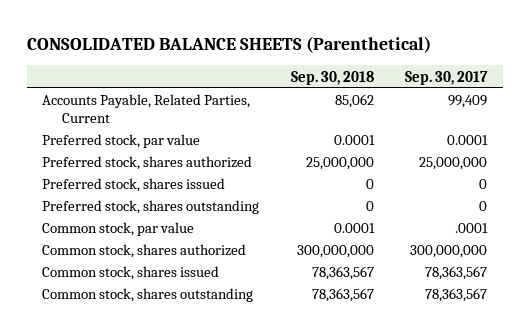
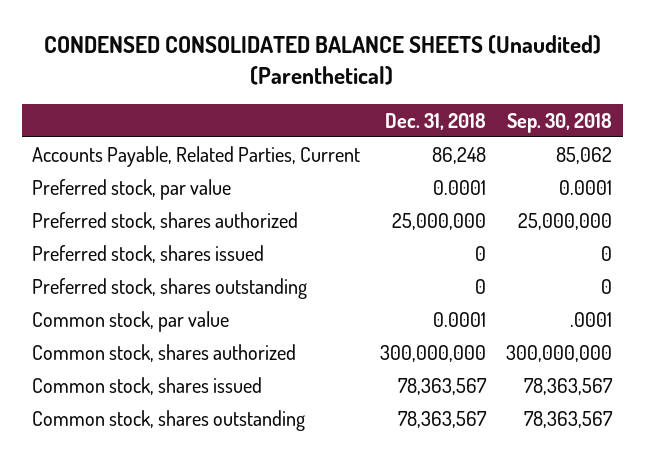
- CONSOLIDATED BALANCE SHEETS (Parenthetical)
+ CONDENSED CONSOLIDATED BALANCE SHEETS (Unaudited) (Parenthetical)
- | Sep. 30, 2018 | Sep. 30, 2017
+ | Dec. 31, 2018 | Sep. 30, 2018
- Common stock, par value | 0.0001 | .0001
+ Common stock, par value | 0.0001 | .0001

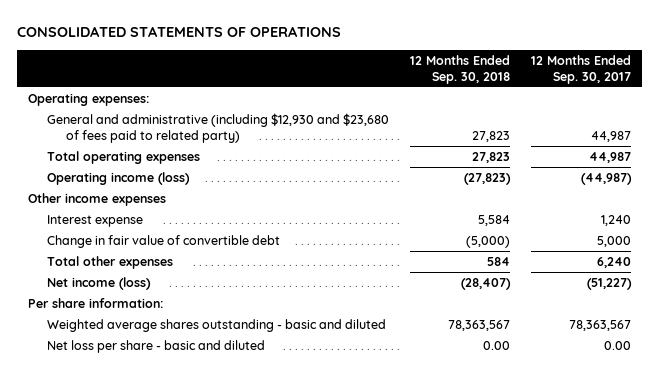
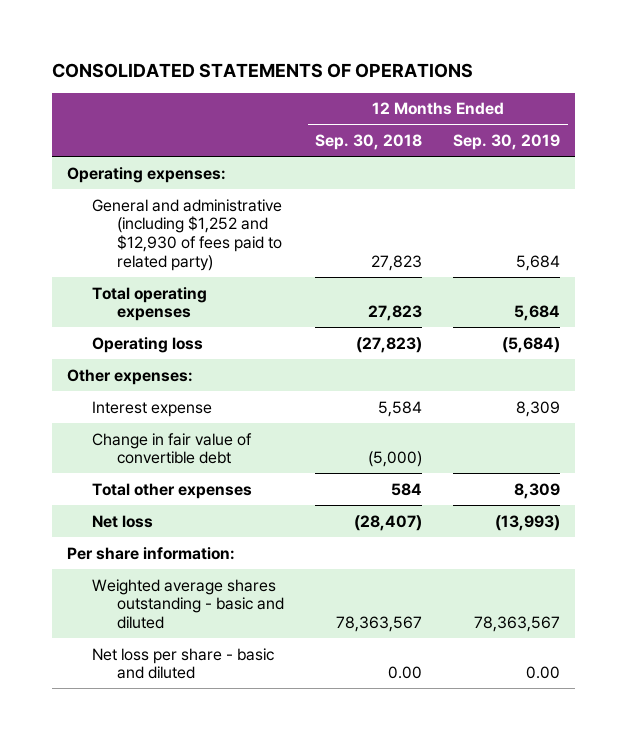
- | 12 Months Ended Sep. 30, 2018 | 12 Months Ended Sep. 30, 2017
+ | 12 Months Ended Sep. 30, 2018 | 12 Months Ended Sep. 30, 2019
- General and administrative (including $12,930 and $23,680 of fees paid to related party) | 27,823 | 44,987
+ General and administrative (including $1,252 and $12,930 of fees paid to related party) | 27,823 | 5,684
- Operating income (loss) | (27,823) | (44,987)
- Other income expenses
+ Operating loss | (27,823) | (5,684)
+ Other expenses:
- Net income (loss) | (28,407) | (51,227)
+ Net loss | (28,407) | (13,993)

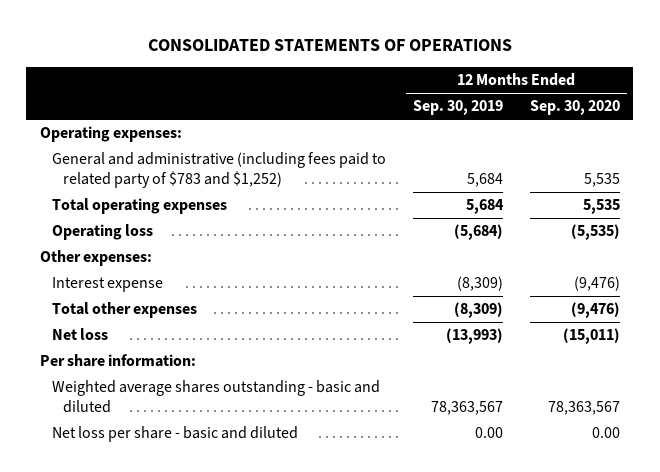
- | 12 Months Ended Sep. 30, 2018 | 12 Months Ended Sep. 30, 2019
+ | 12 Months Ended Sep. 30, 2019 | 12 Months Ended Sep. 30, 2020
- General and administrative (including $1,252 and $12,930 of fees paid to related party) | 27,823 | 5,684
+ General and administrative (including fees paid to related party of $783 and $1,252) | 5,684 | 5,535
- Interest expense | 5,584 | 8,309
- Change in fair value of convertible debt | (5,000) |
- Total other expenses | 584 | 8,309
+ Interest expense | (8,309) | (9,476)
+ Total other expenses | (8,309) | (9,476)

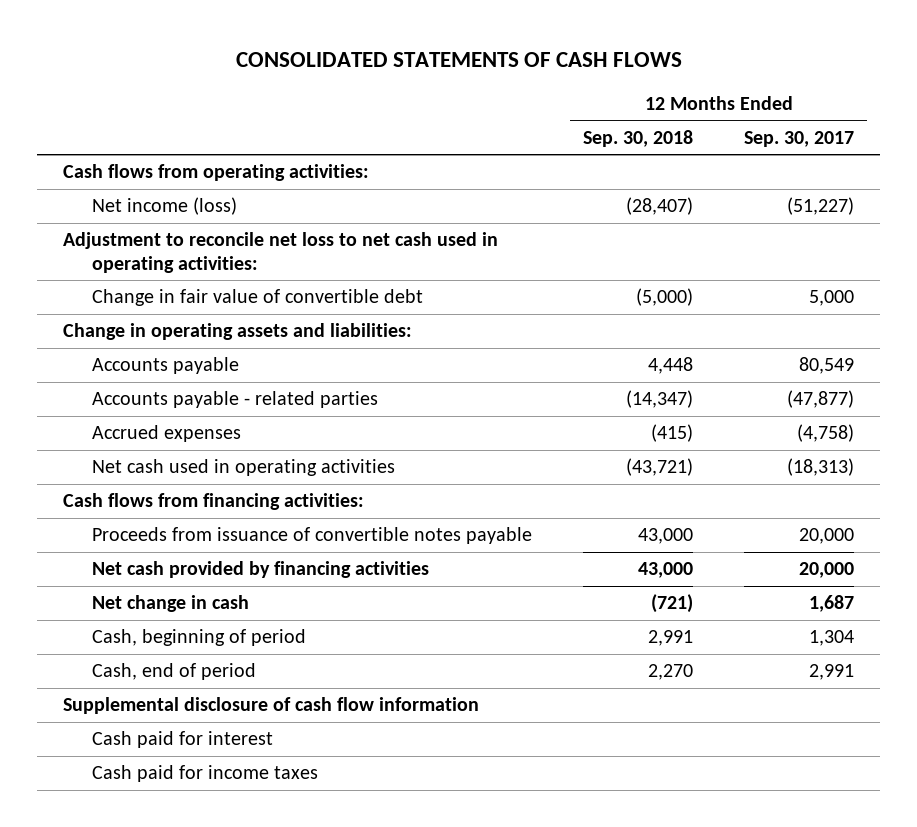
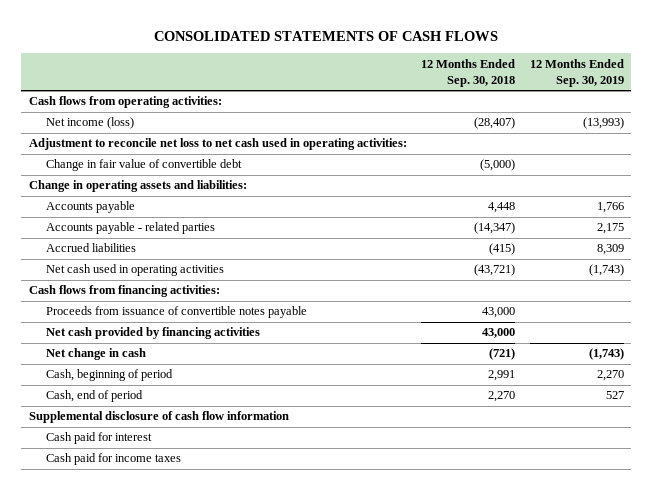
- | 12 Months Ended Sep. 30, 2018 | 12 Months Ended Sep. 30, 2017
+ | 12 Months Ended Sep. 30, 2018 | 12 Months Ended Sep. 30, 2019
- Accrued expenses | (415) | (4,758)
+ Accrued liabilities | (415) | 8,309

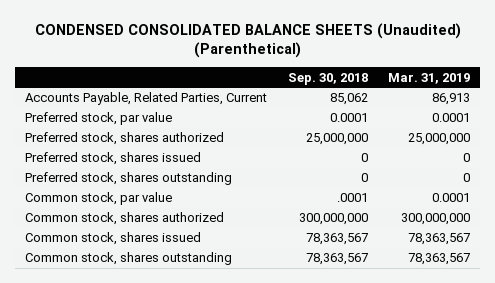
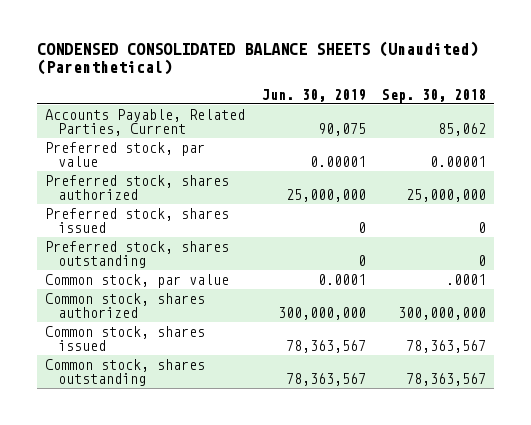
- | Sep. 30, 2018 | Mar. 31, 2019
+ | Jun. 30, 2019 | Sep. 30, 2018
- Preferred stock, par value | 0.0001 | 0.0001
+ Preferred stock, par value | 0.00001 | 0.00001

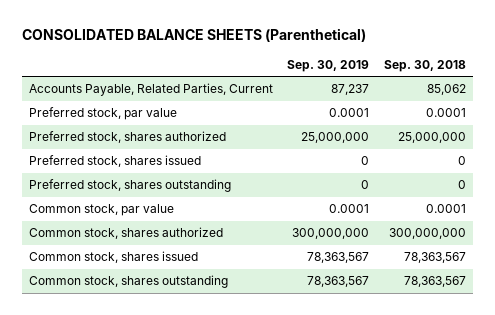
- CONDENSED CONSOLIDATED BALANCE SHEETS (Unaudited) (Parenthetical)
+ CONSOLIDATED BALANCE SHEETS (Parenthetical)
- | Jun. 30, 2019 | Sep. 30, 2018
+ | Sep. 30, 2019 | Sep. 30, 2018
- Preferred stock, par value | 0.00001 | 0.00001
+ Preferred stock, par value | 0.0001 | 0.0001
- Common stock, par value | 0.0001 | .0001
+ Common stock, par value | 0.0001 | 0.0001

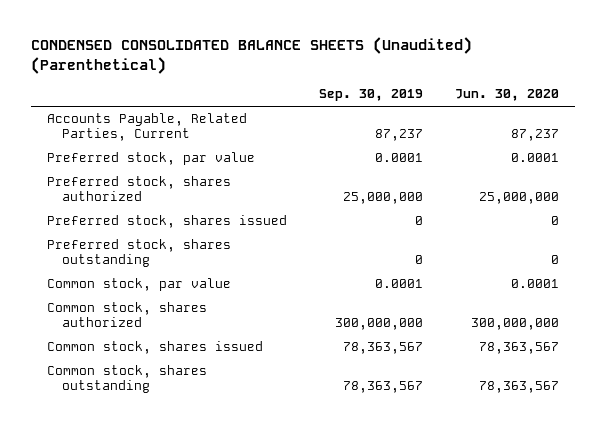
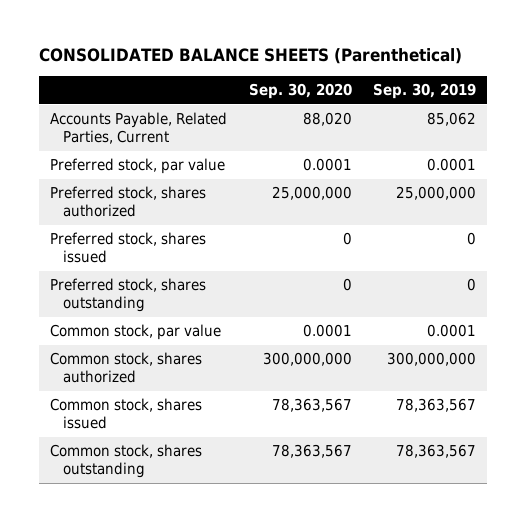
- CONDENSED CONSOLIDATED BALANCE SHEETS (Unaudited) (Parenthetical)
+ CONSOLIDATED BALANCE SHEETS (Parenthetical)
- | Sep. 30, 2019 | Jun. 30, 2020
+ | Sep. 30, 2020 | Sep. 30, 2019
- Accounts Payable, Related Parties, Current | 87,237 | 87,237
+ Accounts Payable, Related Parties, Current | 88,020 | 85,062

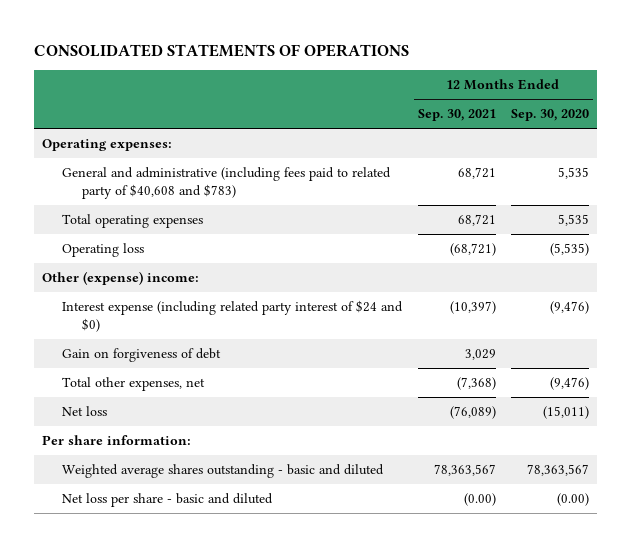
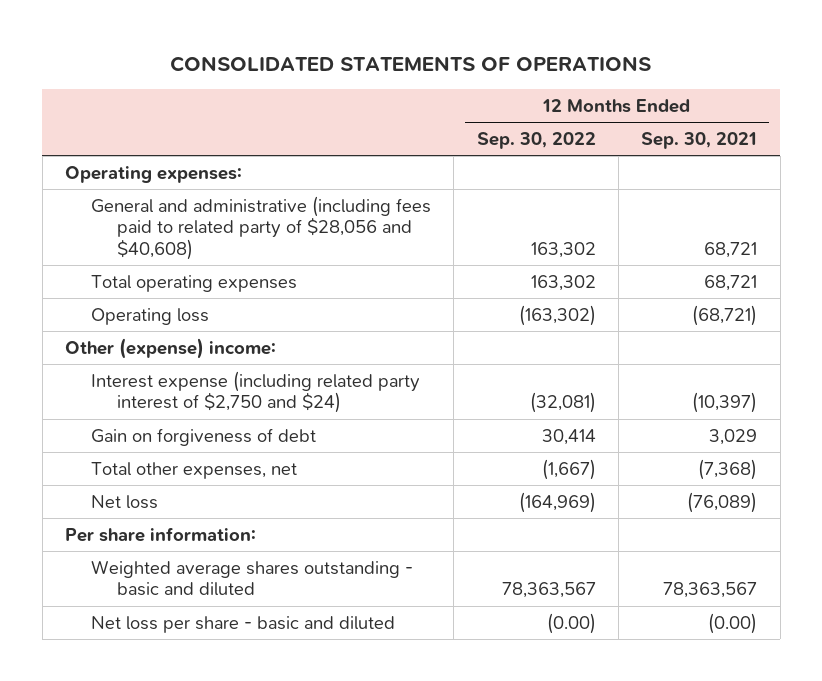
- | 12 Months Ended Sep. 30, 2021 | 12 Months Ended Sep. 30, 2020
+ | 12 Months Ended Sep. 30, 2022 | 12 Months Ended Sep. 30, 2021
- General and administrative (including fees paid to related party of $40,608 and $783) | 68,721 | 5,535
+ General and administrative (including fees paid to related party of $28,056 and $40,608) | 163,302 | 68,721
- Interest expense (including related party interest of $24 and $0) | (10,397) | (9,476)
+ Interest expense (including related party interest of $2,750 and $24) | (32,081) | (10,397)

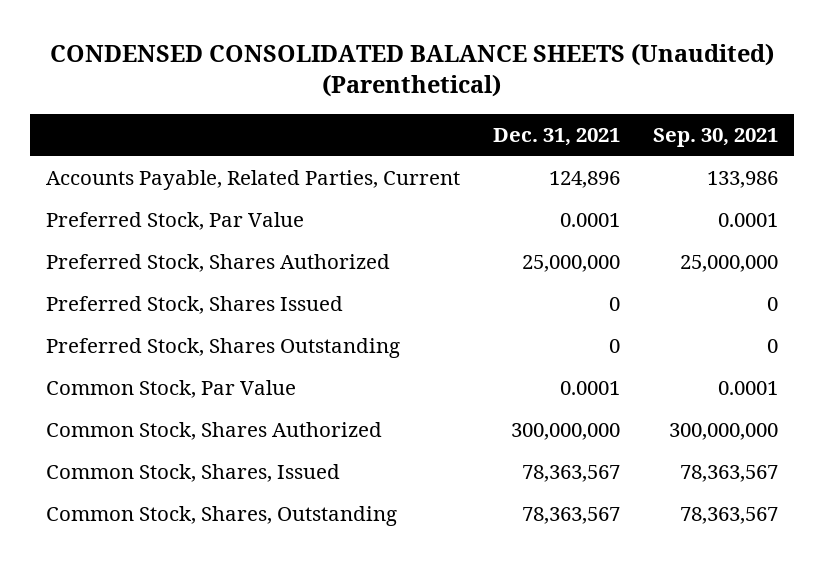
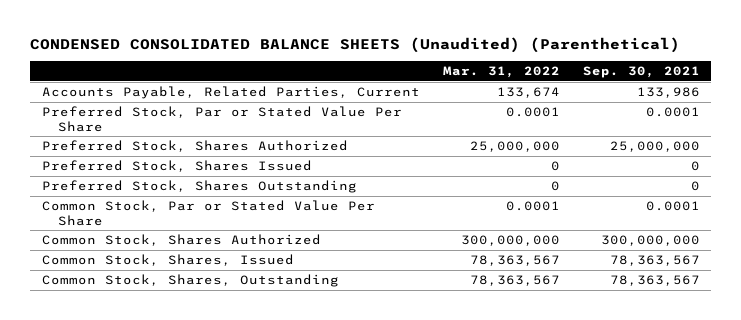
- | Dec. 31, 2021 | Sep. 30, 2021
+ | Mar. 31, 2022 | Sep. 30, 2021
- Preferred Stock, Par Value | 0.0001 | 0.0001
+ Preferred Stock, Par or Stated Value Per Share | 0.0001 | 0.0001
- Common Stock, Par Value | 0.0001 | 0.0001
+ Common Stock, Par or Stated Value Per Share | 0.0001 | 0.0001

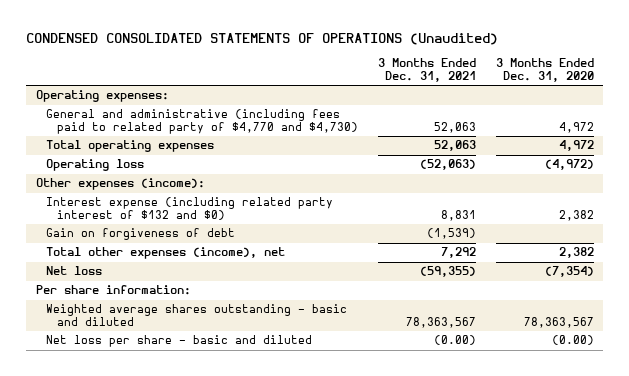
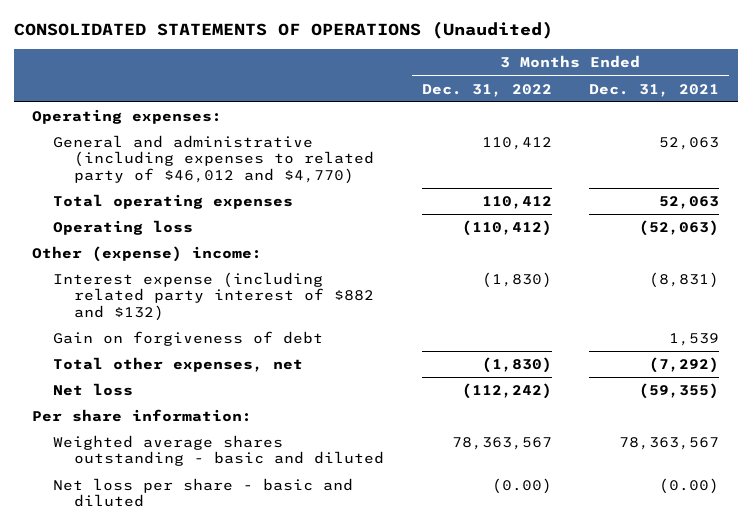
- CONDENSED CONSOLIDATED STATEMENTS OF OPERATIONS (Unaudited)
+ CONSOLIDATED STATEMENTS OF OPERATIONS (Unaudited)
- | 3 Months Ended Dec. 31, 2021 | 3 Months Ended Dec. 31, 2020
+ | 3 Months Ended Dec. 31, 2022 | 3 Months Ended Dec. 31, 2021
- General and administrative (including fees paid to related party of $4,770 and $4,730) | 52,063 | 4,972
+ General and administrative (including expenses to related party of $46,012 and $4,770) | 110,412 | 52,063
- Other expenses (income):
- Interest expense (including related party interest of $132 and $0) | 8,831 | 2,382
- Gain on forgiveness of debt | (1,539) |
- Total other expenses (income), net | 7,292 | 2,382
+ Other (expense) income:
+ Interest expense (including related party interest of $882 and $132) | (1,830) | (8,831)
+ Gain on forgiveness of debt | | 1,539
+ Total other expenses, net | (1,830) | (7,292)

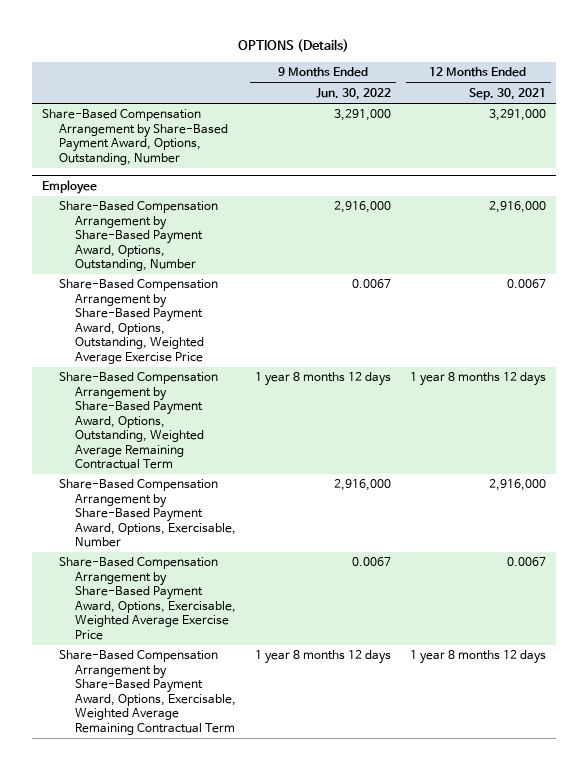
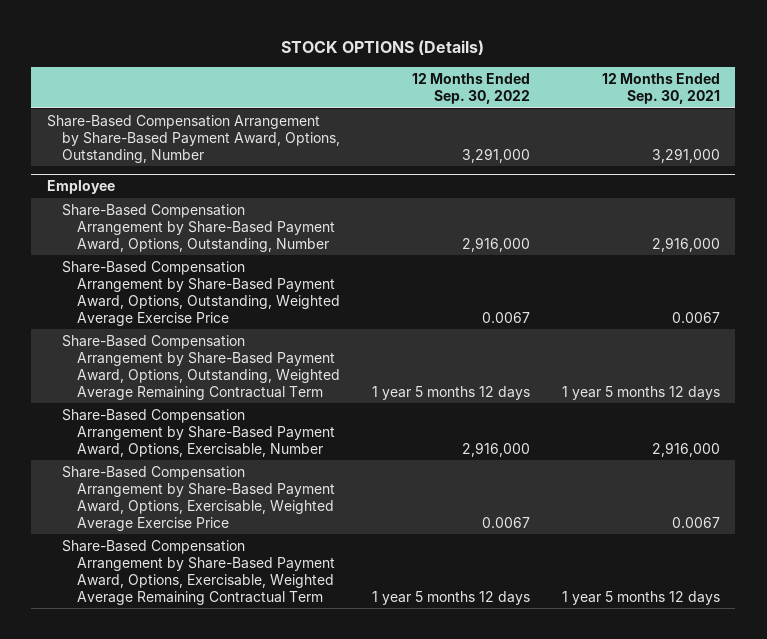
- OPTIONS (Details)
+ STOCK OPTIONS (Details)
- | 9 Months Ended Jun. 30, 2022 | 12 Months Ended Sep. 30, 2021
+ | 12 Months Ended Sep. 30, 2022 | 12 Months Ended Sep. 30, 2021
@ Employee
- Share-Based Compensation Arrangement by Share-Based Payment Award, Options, Outstanding, Weighted Average Remaining Contractual Term | 1 year 8 months 12 days | 1 year 8 months 12 days
+ Share-Based Compensation Arrangement by Share-Based Payment Award, Options, Outstanding, Weighted Average Remaining Contractual Term | 1 year 5 months 12 days | 1 year 5 months 12 days
- Share-Based Compensation Arrangement by Share-Based Payment Award, Options, Exercisable, Weighted Average Remaining Contractual Term | 1 year 8 months 12 days | 1 year 8 months 12 days
+ Share-Based Compensation Arrangement by Share-Based Payment Award, Options, Exercisable, Weighted Average Remaining Contractual Term | 1 year 5 months 12 days | 1 year 5 months 12 days

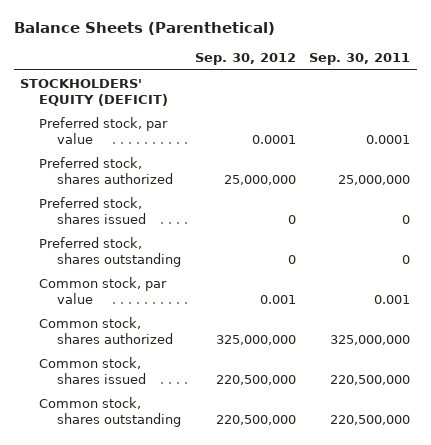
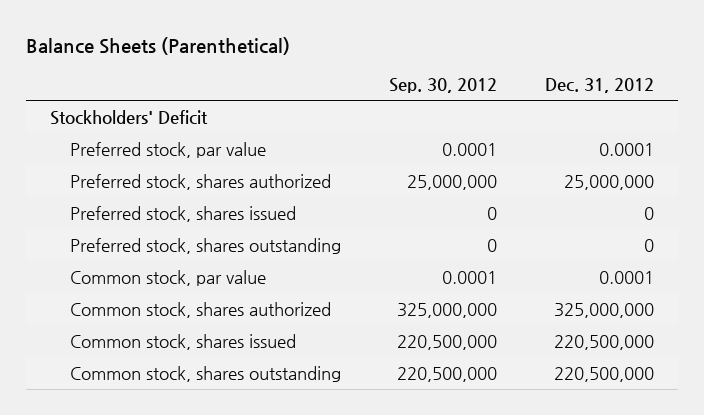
- | Sep. 30, 2012 | Sep. 30, 2011
+ | Sep. 30, 2012 | Dec. 31, 2012
- STOCKHOLDERS' EQUITY (DEFICIT)
+ Stockholders' Deficit
- Common stock, par value | 0.001 | 0.001
+ Common stock, par value | 0.0001 | 0.0001

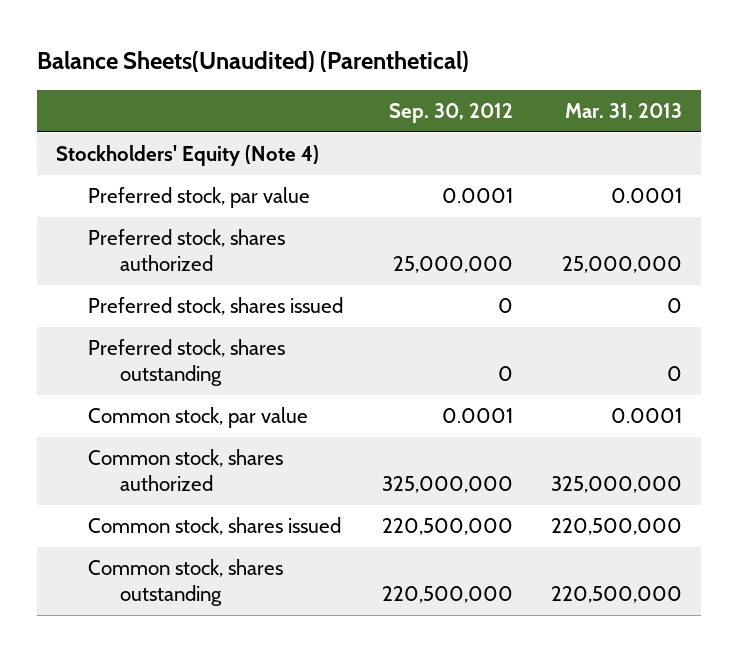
- Balance Sheets (Parenthetical)
+ Balance Sheets(Unaudited) (Parenthetical)
- | Sep. 30, 2012 | Dec. 31, 2012
+ | Sep. 30, 2012 | Mar. 31, 2013
- Stockholders' Deficit
+ Stockholders' Equity (Note 4)

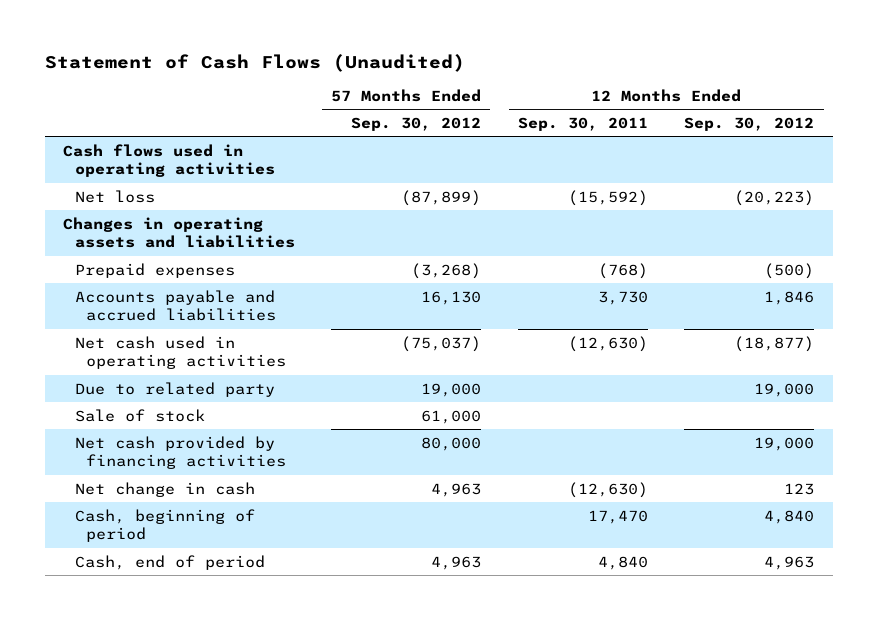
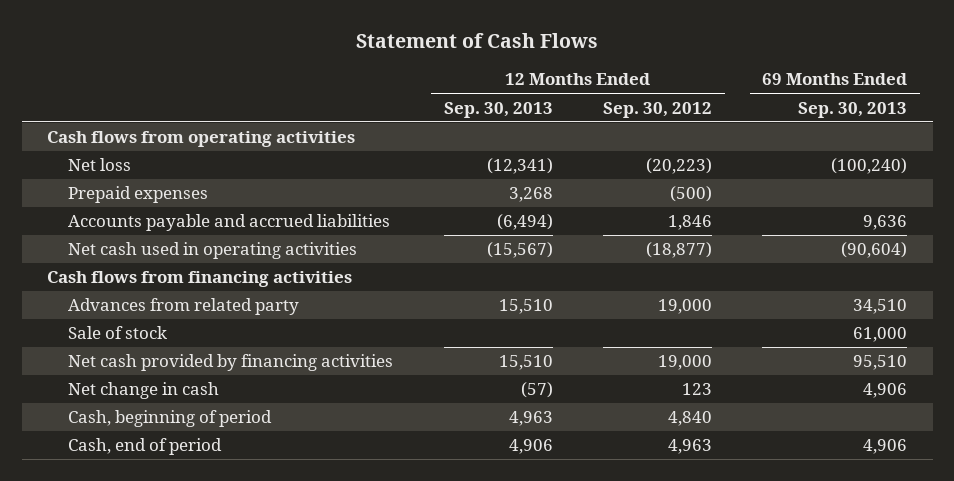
- Statement of Cash Flows (Unaudited)
+ Statement of Cash Flows
- | 57 Months Ended Sep. 30, 2012 | 12 Months Ended Sep. 30, 2011 | 12 Months Ended Sep. 30, 2012
+ | 12 Months Ended Sep. 30, 2013 | 12 Months Ended Sep. 30, 2012 | 69 Months Ended Sep. 30, 2013
- Cash flows used in operating activities
+ Cash flows from operating activities
- Changes in operating assets and liabilities
- Due to related party | 19,000 | | 19,000
+ Cash flows from financing activities
+ Advances from related party | 15,510 | 19,000 | 34,510

